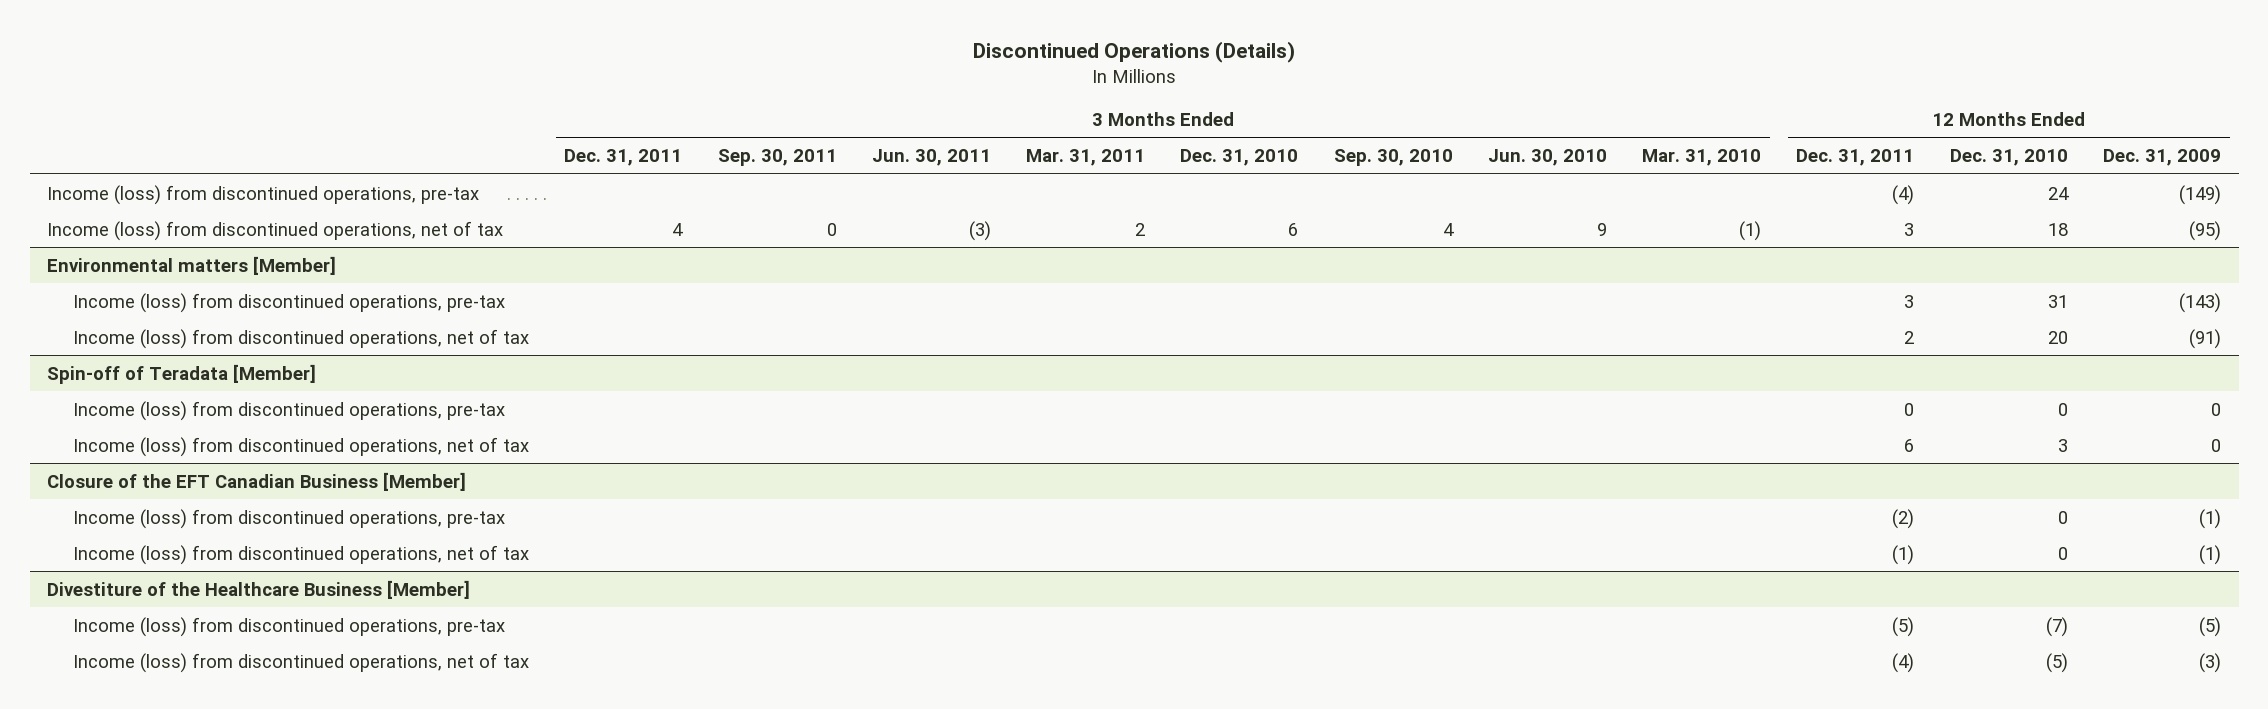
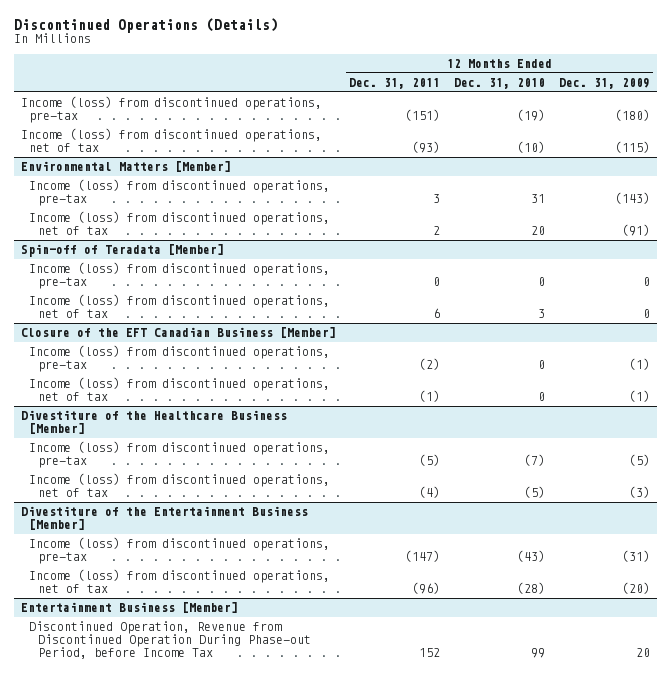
- | 3 Months Ended Dec. 31, 2011 | 3 Months Ended Sep. 30, 2011 | 3 Months Ended Jun. 30, 2011 | 3 Months Ended Mar. 31, 2011 | 3 Months Ended Dec. 31, 2010 | 3 Months Ended Sep. 30, 2010 | 3 Months Ended Jun. 30, 2010 | 3 Months Ended Mar. 31, 2010 | 12 Months Ended Dec. 31, 2011 | 12 Months Ended Dec. 31, 2010 | 12 Months Ended Dec. 31, 2009
+ | 12 Months Ended Dec. 31, 2011 | 12 Months Ended Dec. 31, 2010 | 12 Months Ended Dec. 31, 2009
- Income (loss) from discontinued operations, pre-tax | | | | | | | | | (4) | 24 | (149)
- Income (loss) from discontinued operations, net of tax | 4 | 0 | (3) | 2 | 6 | 4 | 9 | (1) | 3 | 18 | (95)
- Environmental matters [Member]
+ Income (loss) from discontinued operations, pre-tax | (151) | (19) | (180)
+ Income (loss) from discontinued operations, net of tax | (93) | (10) | (115)
+ Environmental Matters [Member]
+ Divestiture of the Entertainment Business [Member]
+ Income (loss) from discontinued operations, pre-tax | (147) | (43) | (31)
+ Income (loss) from discontinued operations, net of tax | (96) | (28) | (20)
+ Entertainment Business [Member]
+ Discontinued Operation, Revenue from Discontinued Operation During Phase-out Period, before Income Tax | 152 | 99 | 20

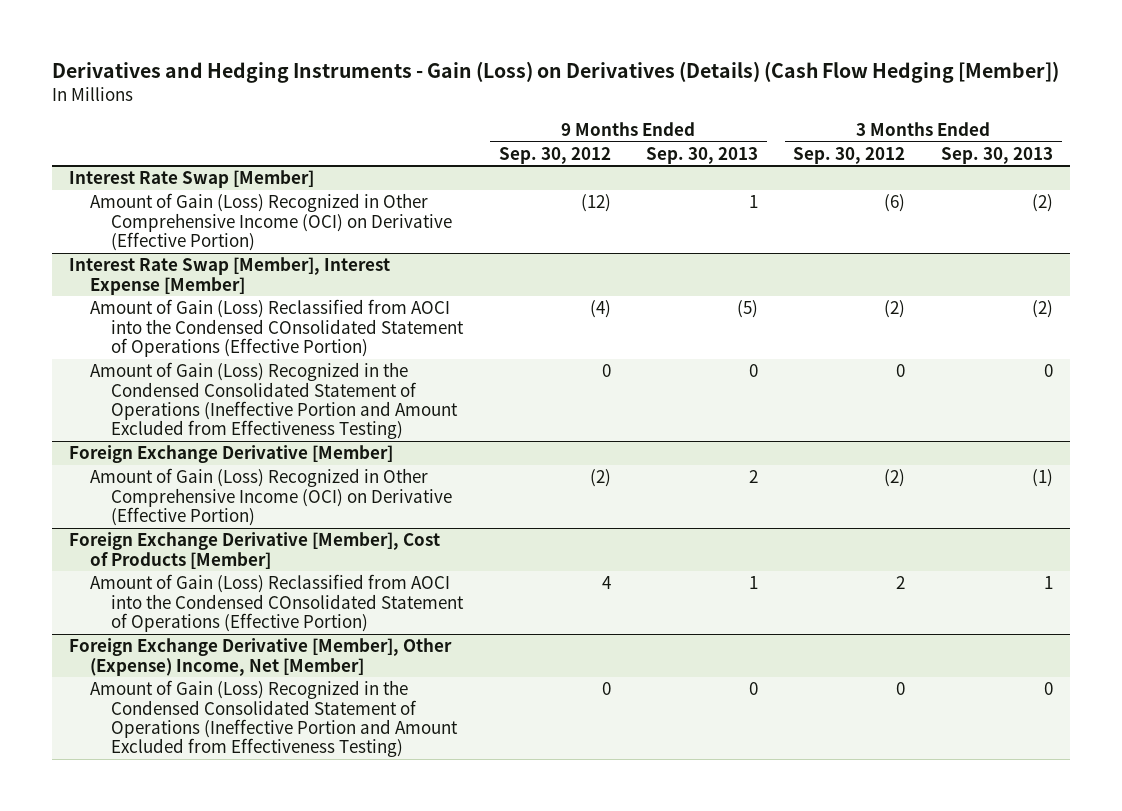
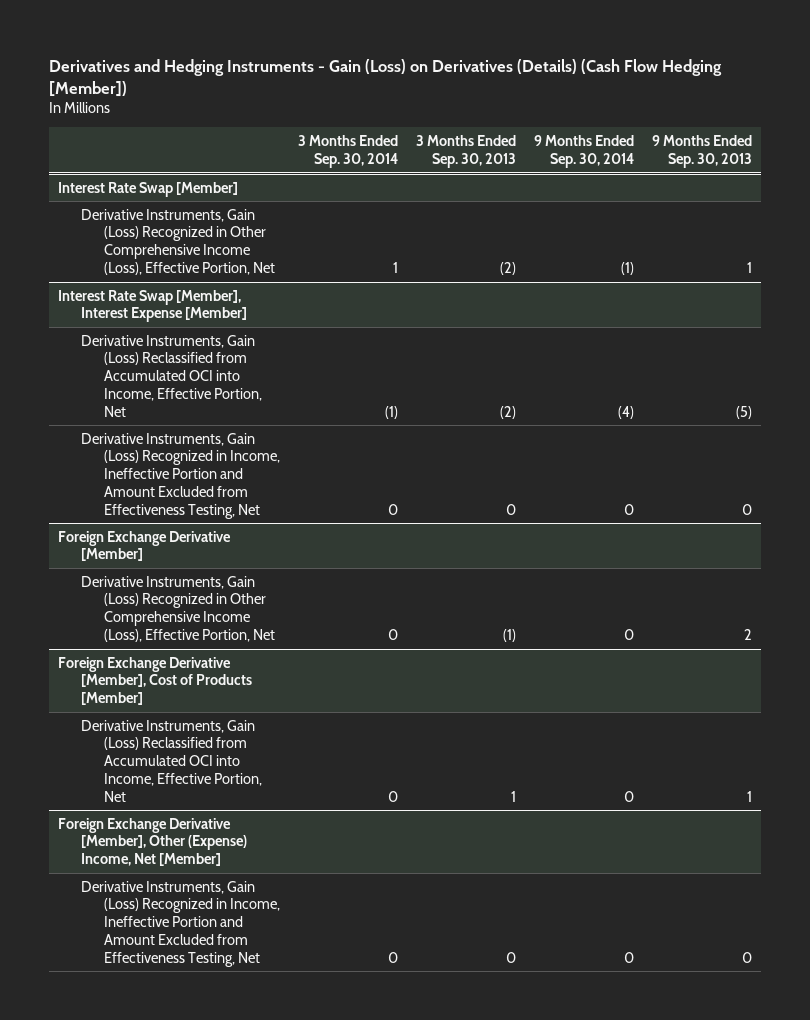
- | 9 Months Ended Sep. 30, 2012 | 9 Months Ended Sep. 30, 2013 | 3 Months Ended Sep. 30, 2012 | 3 Months Ended Sep. 30, 2013
+ | 3 Months Ended Sep. 30, 2014 | 3 Months Ended Sep. 30, 2013 | 9 Months Ended Sep. 30, 2014 | 9 Months Ended Sep. 30, 2013
@ Interest Rate Swap [Member]
- Amount of Gain (Loss) Recognized in Other Comprehensive Income (OCI) on Derivative (Effective Portion) | (12) | 1 | (6) | (2)
+ Derivative Instruments, Gain (Loss) Recognized in Other Comprehensive Income (Loss), Effective Portion, Net | 1 | (2) | (1) | 1
@ Interest Rate Swap [Member], Interest Expense [Member]
- Amount of Gain (Loss) Reclassified from AOCI into the Condensed COnsolidated Statement of Operations (Effective Portion) | (4) | (5) | (2) | (2)
- Amount of Gain (Loss) Recognized in the Condensed Consolidated Statement of Operations (Ineffective Portion and Amount Excluded from Effectiveness Testing) | 0 | 0 | 0 | 0
+ Derivative Instruments, Gain (Loss) Reclassified from Accumulated OCI into Income, Effective Portion, Net | (1) | (2) | (4) | (5)
+ Derivative Instruments, Gain (Loss) Recognized in Income, Ineffective Portion and Amount Excluded from Effectiveness Testing, Net | 0 | 0 | 0 | 0
@ Foreign Exchange Derivative [Member]
- Amount of Gain (Loss) Recognized in Other Comprehensive Income (OCI) on Derivative (Effective Portion) | (2) | 2 | (2) | (1)
+ Derivative Instruments, Gain (Loss) Recognized in Other Comprehensive Income (Loss), Effective Portion, Net | 0 | (1) | 0 | 2
@ Foreign Exchange Derivative [Member], Cost of Products [Member]
- Amount of Gain (Loss) Reclassified from AOCI into the Condensed COnsolidated Statement of Operations (Effective Portion) | 4 | 1 | 2 | 1
+ Derivative Instruments, Gain (Loss) Reclassified from Accumulated OCI into Income, Effective Portion, Net | 0 | 1 | 0 | 1
@ Foreign Exchange Derivative [Member], Other (Expense) Income, Net [Member]
- Amount of Gain (Loss) Recognized in the Condensed Consolidated Statement of Operations (Ineffective Portion and Amount Excluded from Effectiveness Testing) | 0 | 0 | 0 | 0
+ Derivative Instruments, Gain (Loss) Recognized in Income, Ineffective Portion and Amount Excluded from Effectiveness Testing, Net | 0 | 0 | 0 | 0

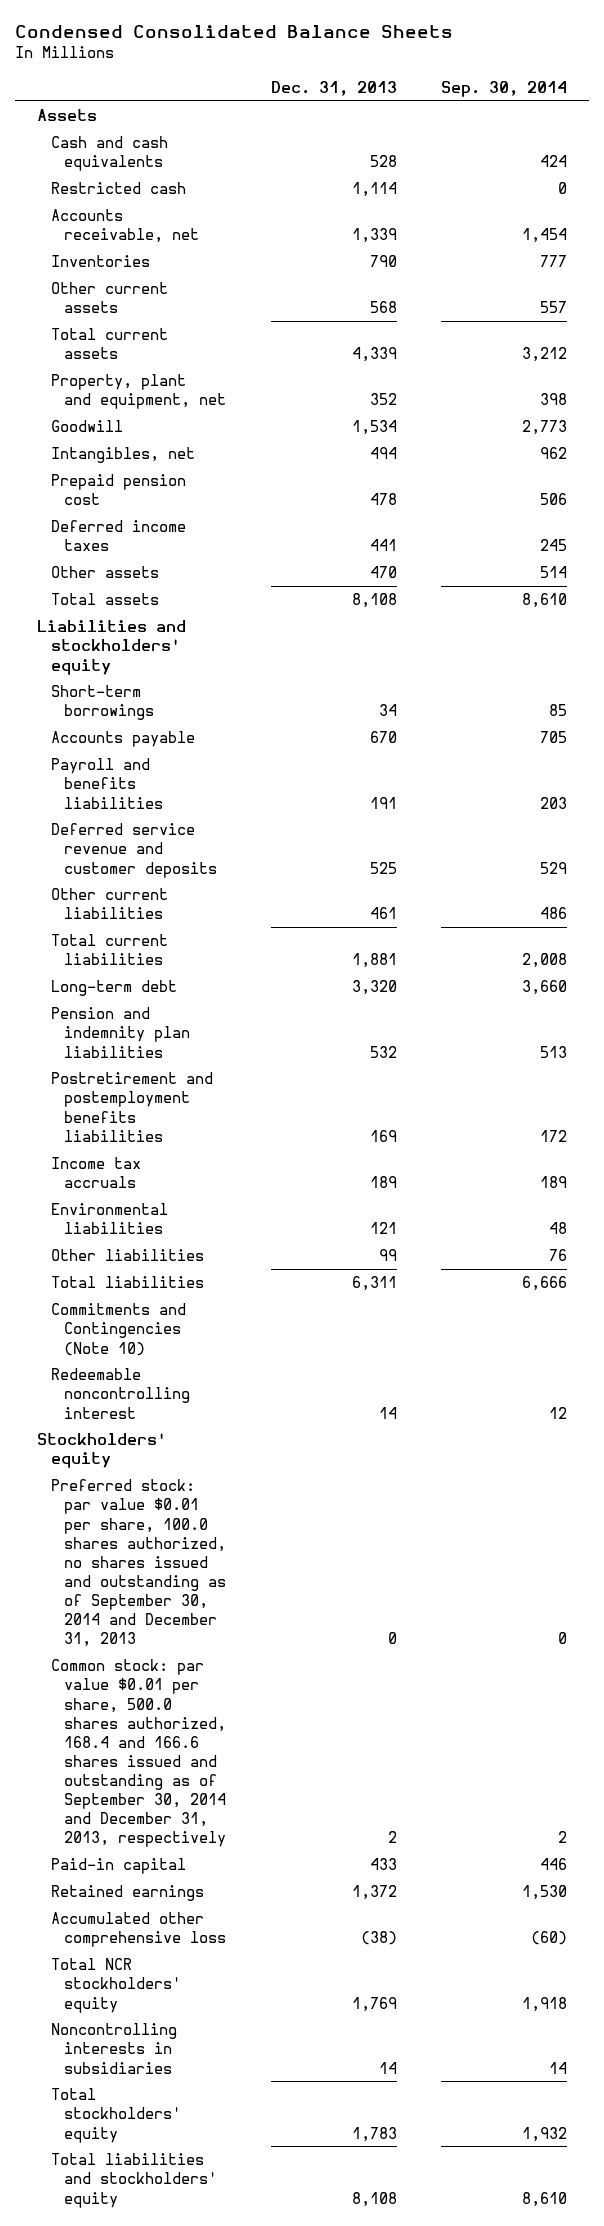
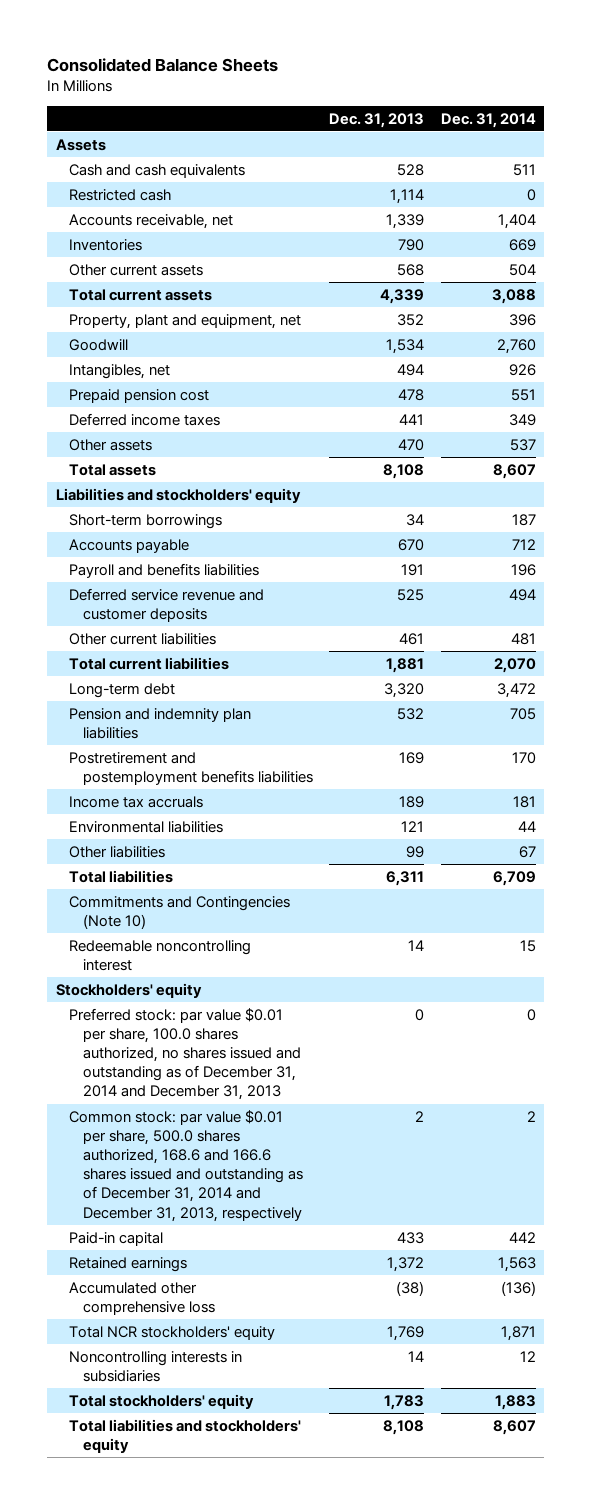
- Condensed Consolidated Balance Sheets
+ Consolidated Balance Sheets
- | Dec. 31, 2013 | Sep. 30, 2014
+ | Dec. 31, 2013 | Dec. 31, 2014
- Preferred stock: par value $0.01 per share, 100.0 shares authorized, no shares issued and outstanding as of September 30, 2014 and December 31, 2013 | 0 | 0
- Common stock: par value $0.01 per share, 500.0 shares authorized, 168.4 and 166.6 shares issued and outstanding as of September 30, 2014 and December 31, 2013, respectively | 2 | 2
+ Preferred stock: par value $0.01 per share, 100.0 shares authorized, no shares issued and outstanding as of December 31, 2014 and December 31, 2013 | 0 | 0
+ Common stock: par value $0.01 per share, 500.0 shares authorized, 168.6 and 166.6 shares issued and outstanding as of December 31, 2014 and December 31, 2013, respectively | 2 | 2

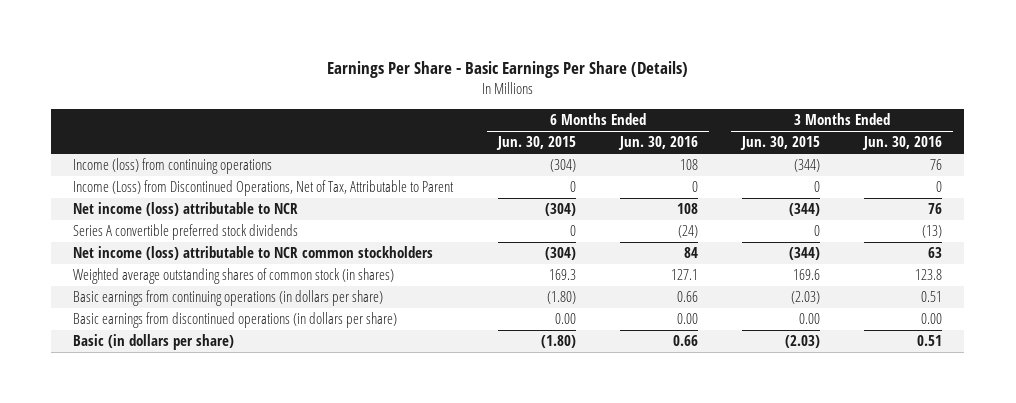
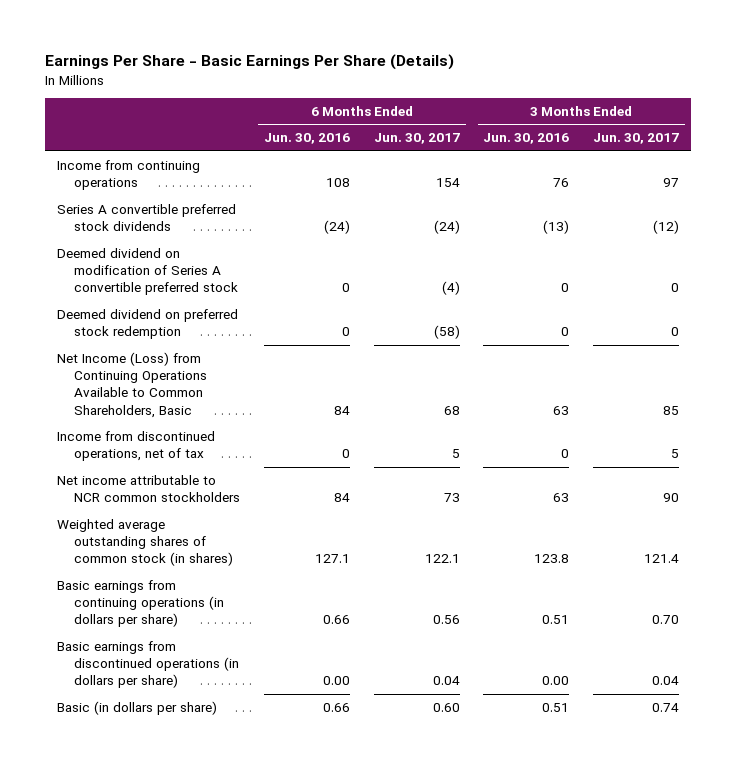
- | 6 Months Ended Jun. 30, 2015 | 6 Months Ended Jun. 30, 2016 | 3 Months Ended Jun. 30, 2015 | 3 Months Ended Jun. 30, 2016
+ | 6 Months Ended Jun. 30, 2016 | 6 Months Ended Jun. 30, 2017 | 3 Months Ended Jun. 30, 2016 | 3 Months Ended Jun. 30, 2017
- Income (loss) from continuing operations | (304) | 108 | (344) | 76
- Income (Loss) from Discontinued Operations, Net of Tax, Attributable to Parent | 0 | 0 | 0 | 0
- Net income (loss) attributable to NCR | (304) | 108 | (344) | 76
+ Income from continuing operations | 108 | 154 | 76 | 97
- Net income (loss) attributable to NCR common stockholders | (304) | 84 | (344) | 63
+ Deemed dividend on modification of Series A convertible preferred stock | 0 | (4) | 0 | 0
+ Deemed dividend on preferred stock redemption | 0 | (58) | 0 | 0
+ Net Income (Loss) from Continuing Operations Available to Common Shareholders, Basic | 84 | 68 | 63 | 85
+ Income from discontinued operations, net of tax | 0 | 5 | 0 | 5
+ Net income attributable to NCR common stockholders | 84 | 73 | 63 | 90

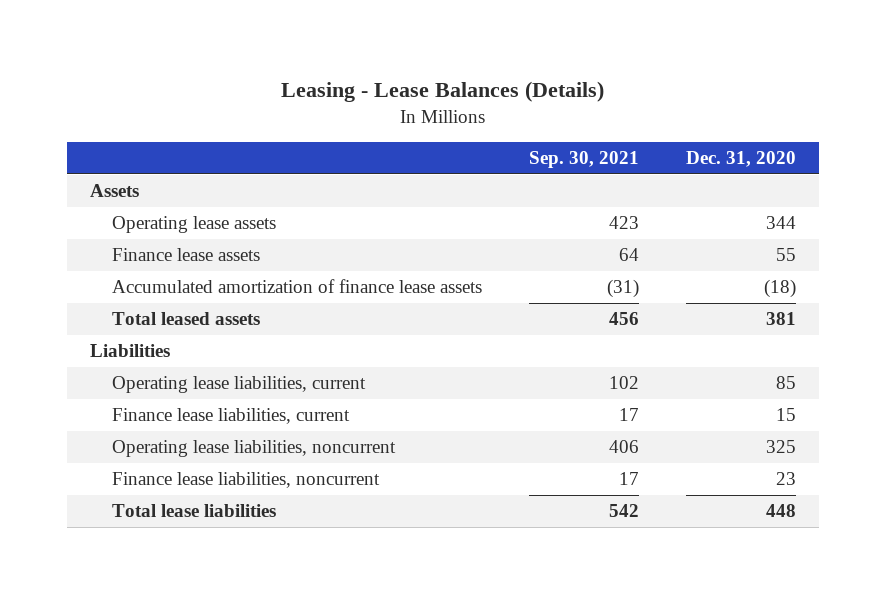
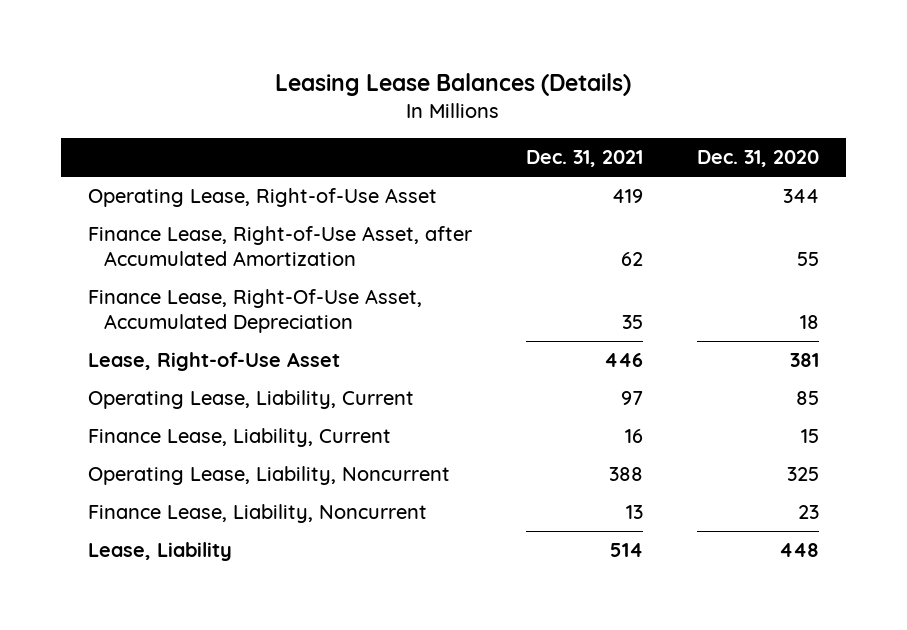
- Leasing - Lease Balances (Details)
+ Leasing Lease Balances (Details)
- | Sep. 30, 2021 | Dec. 31, 2020
+ | Dec. 31, 2021 | Dec. 31, 2020
- Assets
- Operating lease assets | 423 | 344
- Finance lease assets | 64 | 55
- Accumulated amortization of finance lease assets | (31) | (18)
- Total leased assets | 456 | 381
- Liabilities
- Operating lease liabilities, current | 102 | 85
- Finance lease liabilities, current | 17 | 15
- Operating lease liabilities, noncurrent | 406 | 325
- Finance lease liabilities, noncurrent | 17 | 23
- Total lease liabilities | 542 | 448
+ Operating Lease, Right-of-Use Asset | 419 | 344
+ Finance Lease, Right-of-Use Asset, after Accumulated Amortization | 62 | 55
+ Finance Lease, Right-Of-Use Asset, Accumulated Depreciation | 35 | 18
+ Lease, Right-of-Use Asset | 446 | 381
+ Operating Lease, Liability, Current | 97 | 85
+ Finance Lease, Liability, Current | 16 | 15
+ Operating Lease, Liability, Noncurrent | 388 | 325
+ Finance Lease, Liability, Noncurrent | 13 | 23
+ Lease, Liability | 514 | 448

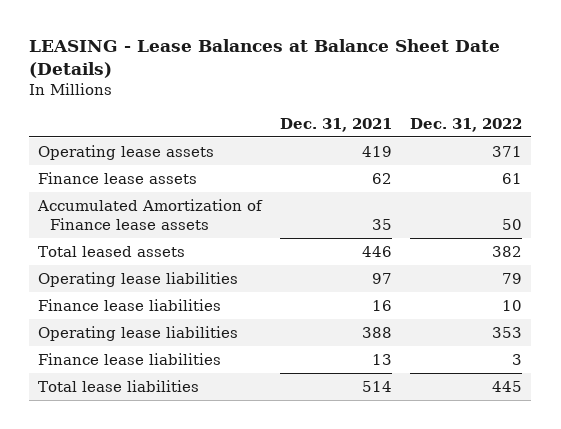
- Leasing Lease Balances (Details)
+ LEASING - Lease Balances at Balance Sheet Date (Details)
- | Dec. 31, 2021 | Dec. 31, 2020
+ | Dec. 31, 2021 | Dec. 31, 2022
- Operating Lease, Right-of-Use Asset | 419 | 344
- Finance Lease, Right-of-Use Asset, after Accumulated Amortization | 62 | 55
- Finance Lease, Right-Of-Use Asset, Accumulated Depreciation | 35 | 18
- Lease, Right-of-Use Asset | 446 | 381
- Operating Lease, Liability, Current | 97 | 85
- Finance Lease, Liability, Current | 16 | 15
- Operating Lease, Liability, Noncurrent | 388 | 325
- Finance Lease, Liability, Noncurrent | 13 | 23
- Lease, Liability | 514 | 448
+ Operating lease assets | 419 | 371
+ Finance lease assets | 62 | 61
+ Accumulated Amortization of Finance lease assets | 35 | 50
+ Total leased assets | 446 | 382
+ Operating lease liabilities | 97 | 79
+ Finance lease liabilities | 16 | 10
+ Operating lease liabilities | 388 | 353
+ Finance lease liabilities | 13 | 3
+ Total lease liabilities | 514 | 445

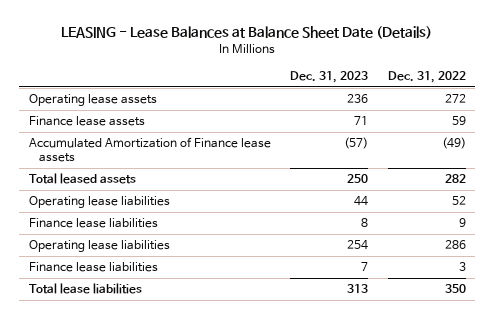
- | Dec. 31, 2021 | Dec. 31, 2022
+ | Dec. 31, 2023 | Dec. 31, 2022
- Operating lease assets | 419 | 371
- Finance lease assets | 62 | 61
- Accumulated Amortization of Finance lease assets | 35 | 50
- Total leased assets | 446 | 382
- Operating lease liabilities | 97 | 79
- Finance lease liabilities | 16 | 10
- Operating lease liabilities | 388 | 353
+ Operating lease assets | 236 | 272
+ Finance lease assets | 71 | 59
+ Accumulated Amortization of Finance lease assets | (57) | (49)
+ Total leased assets | 250 | 282
+ Operating lease liabilities | 44 | 52
+ Finance lease liabilities | 8 | 9
+ Operating lease liabilities | 254 | 286
- Total lease liabilities | 514 | 445
+ Total lease liabilities | 313 | 350

